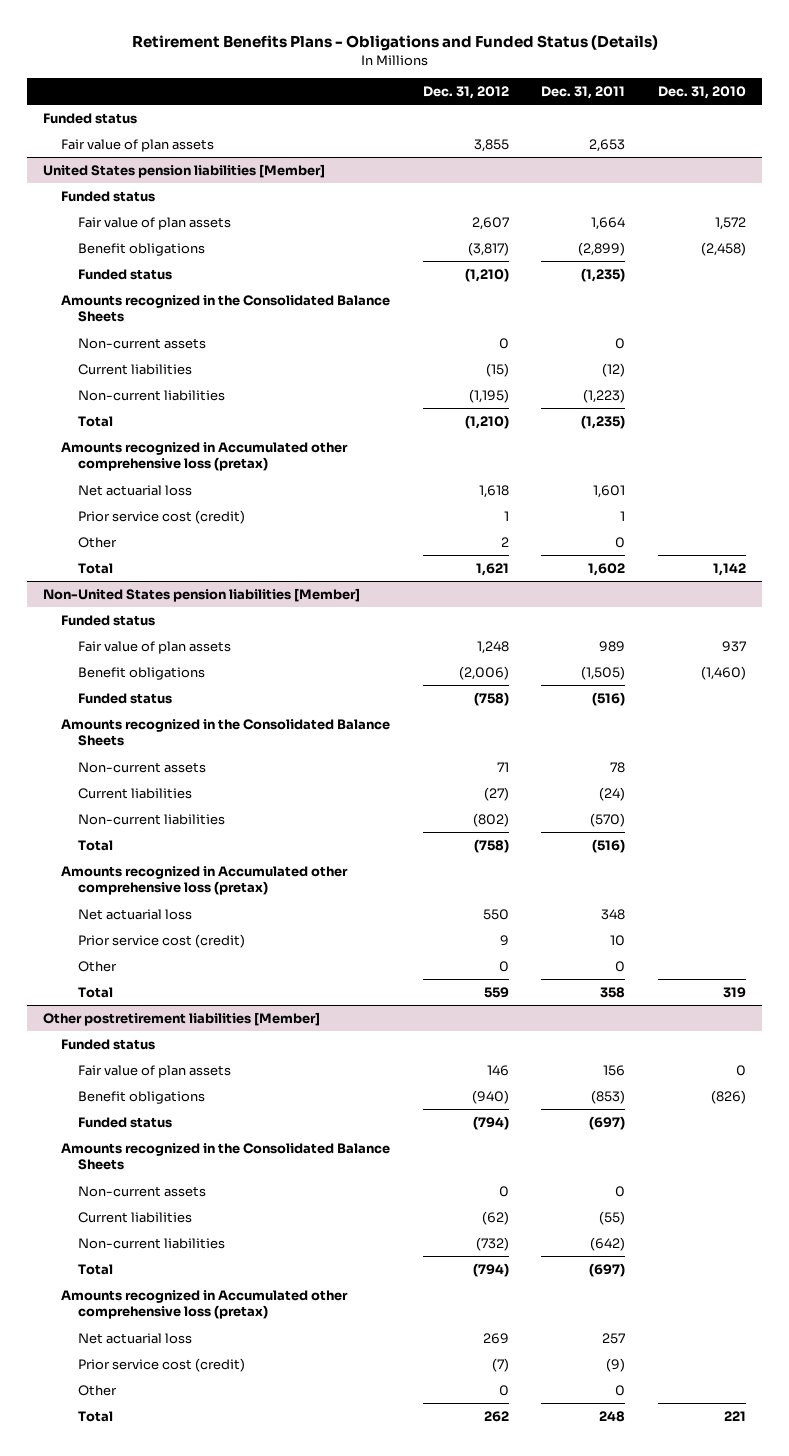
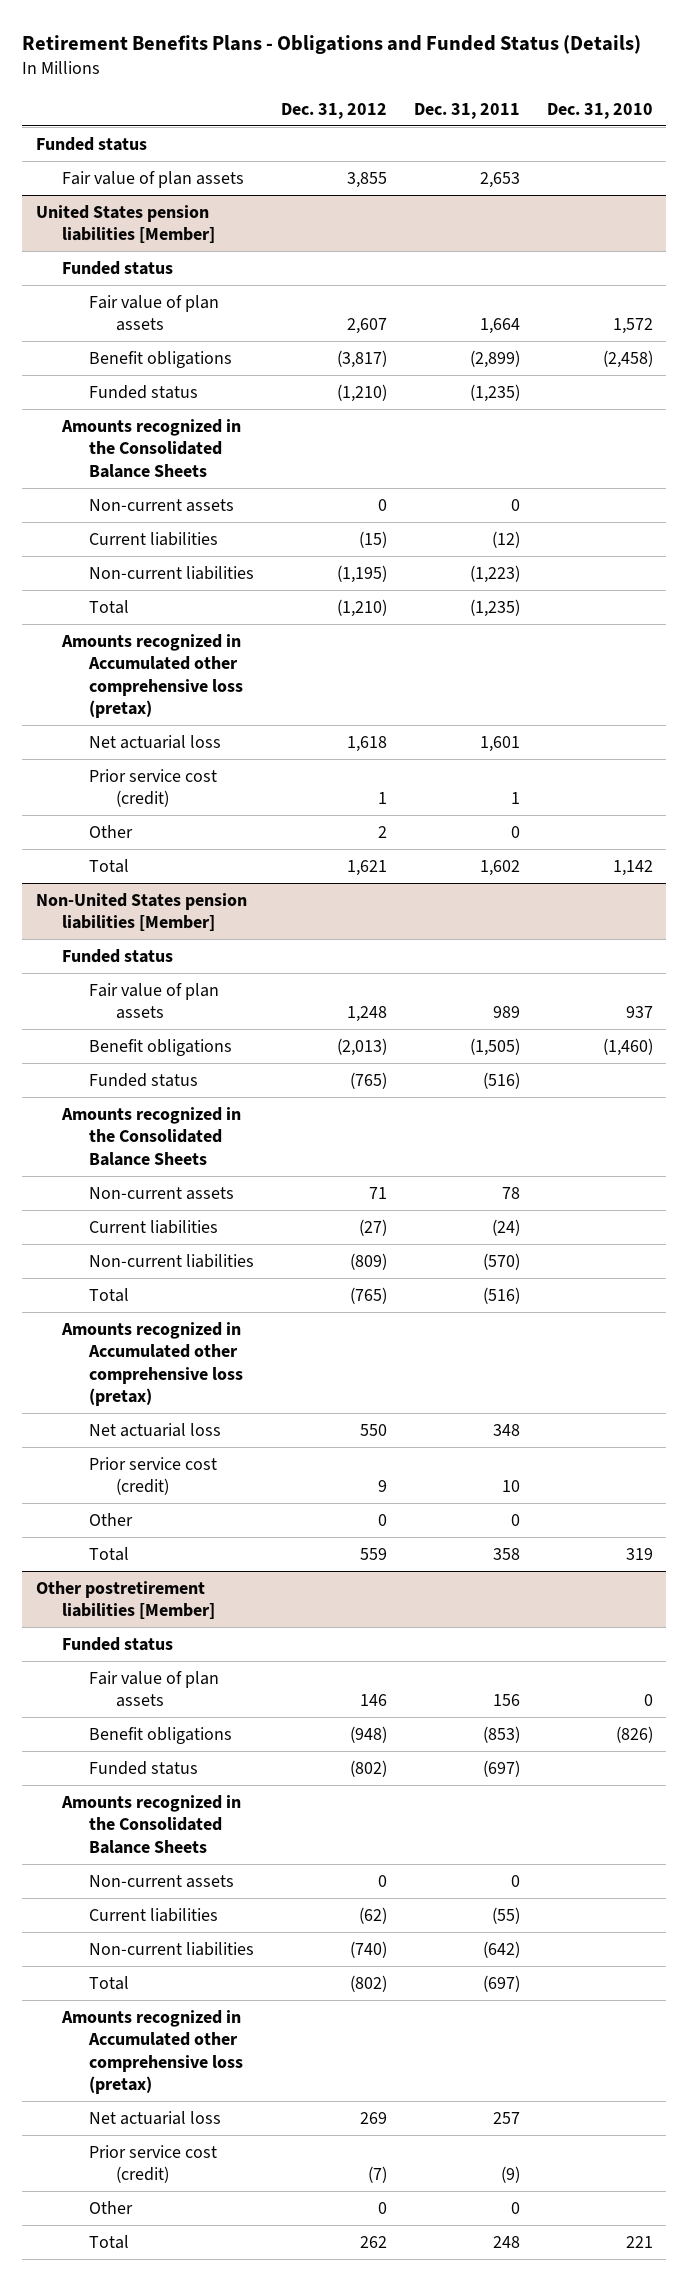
@ Non-United States pension liabilities [Member]
- Benefit obligations | (2,006) | (1,505) | (1,460)
- Funded status | (758) | (516) |
+ Benefit obligations | (2,013) | (1,505) | (1,460)
+ Funded status | (765) | (516) |
- Non-current liabilities | (802) | (570) |
- Total | (758) | (516) |
+ Non-current liabilities | (809) | (570) |
+ Total | (765) | (516) |
@ Other postretirement liabilities [Member]
- Benefit obligations | (940) | (853) | (826)
- Funded status | (794) | (697) |
+ Benefit obligations | (948) | (853) | (826)
+ Funded status | (802) | (697) |
- Non-current liabilities | (732) | (642) |
- Total | (794) | (697) |
+ Non-current liabilities | (740) | (642) |
+ Total | (802) | (697) |

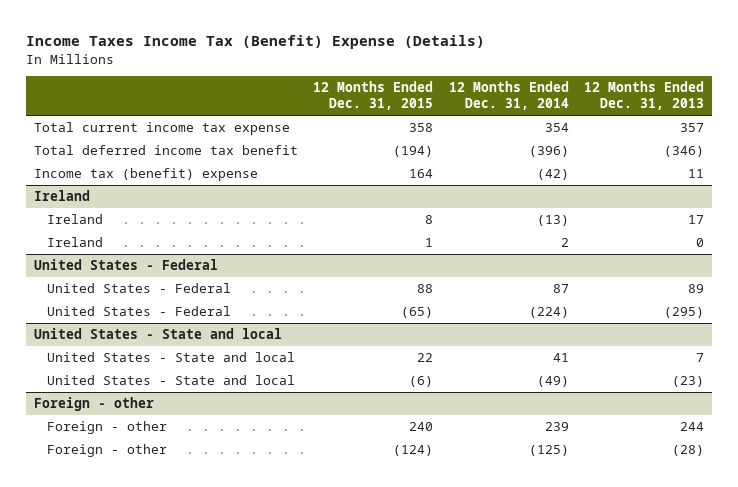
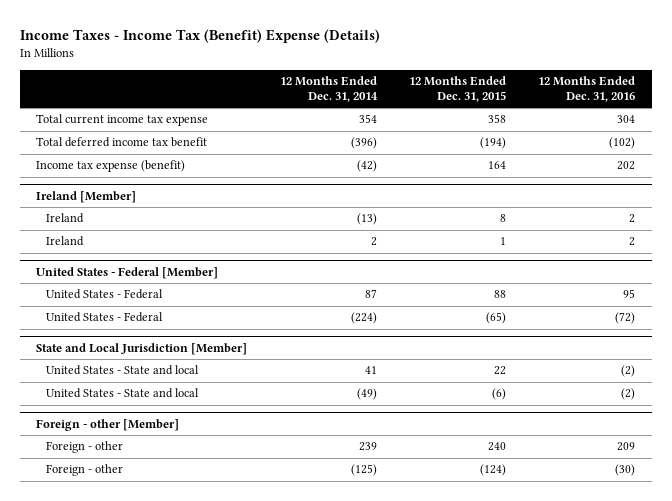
- Income Taxes Income Tax (Benefit) Expense (Details)
+ Income Taxes - Income Tax (Benefit) Expense (Details)
- | 12 Months Ended Dec. 31, 2015 | 12 Months Ended Dec. 31, 2014 | 12 Months Ended Dec. 31, 2013
+ | 12 Months Ended Dec. 31, 2014 | 12 Months Ended Dec. 31, 2015 | 12 Months Ended Dec. 31, 2016
- Income tax (benefit) expense | 164 | (42) | 11
- Ireland
+ Income tax expense (benefit) | (42) | 164 | 202
+ Ireland [Member]
- United States - Federal
+ United States - Federal [Member]
- United States - State and local
+ State and Local Jurisdiction [Member]
- Foreign - other
+ Foreign - other [Member]

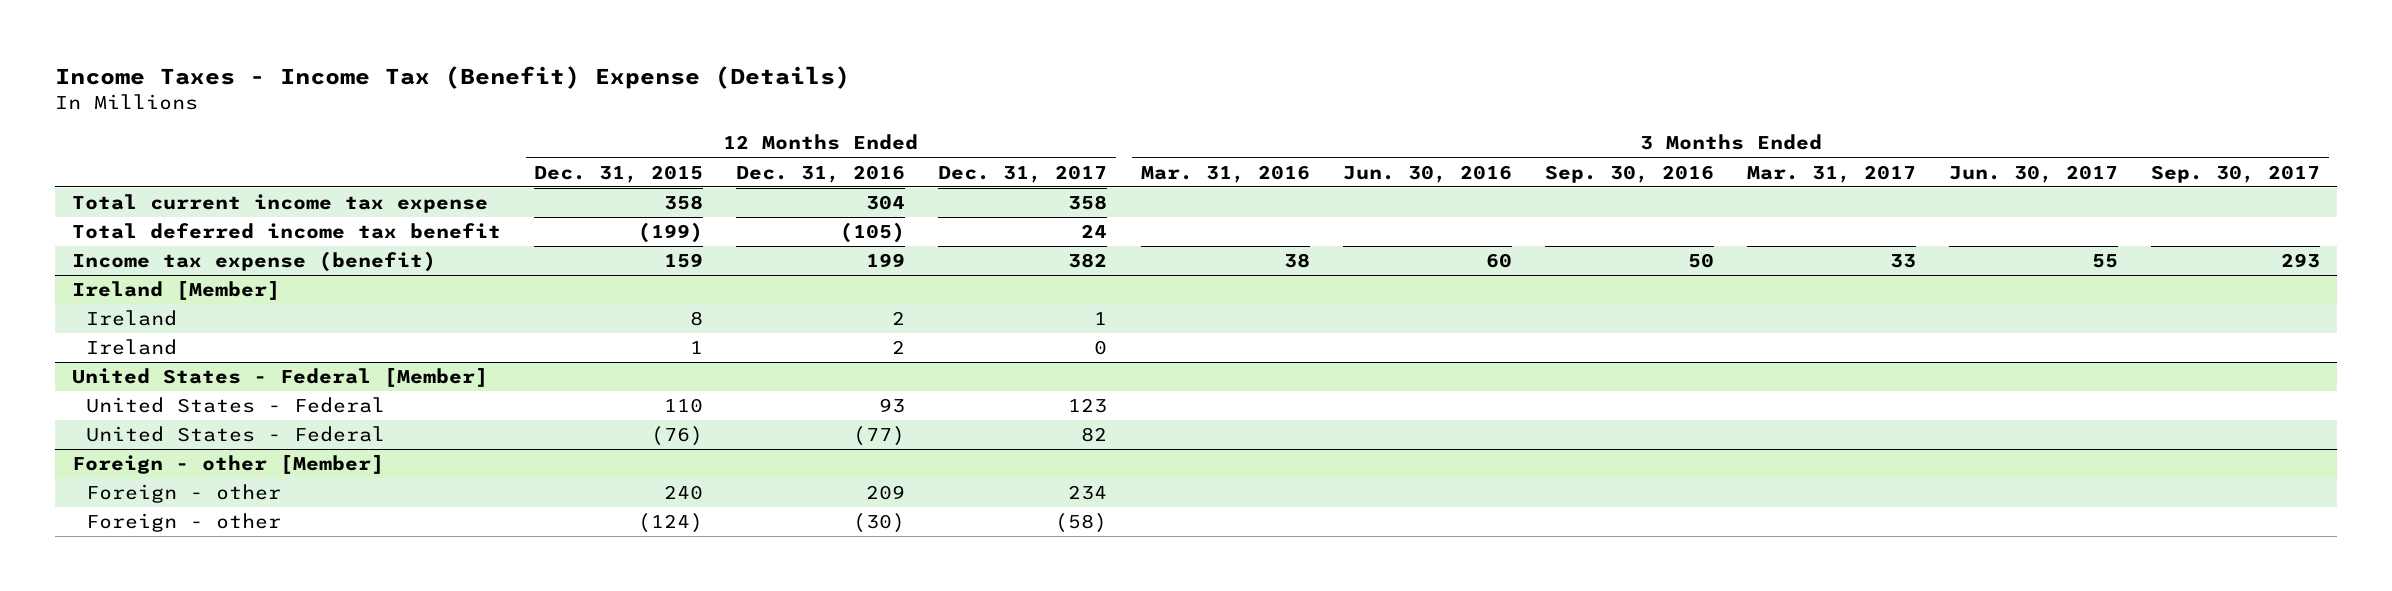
- | 12 Months Ended Dec. 31, 2014 | 12 Months Ended Dec. 31, 2015 | 12 Months Ended Dec. 31, 2016
+ | 12 Months Ended Dec. 31, 2015 | 12 Months Ended Dec. 31, 2016 | 12 Months Ended Dec. 31, 2017 | 3 Months Ended Mar. 31, 2016 | 3 Months Ended Jun. 30, 2016 | 3 Months Ended Sep. 30, 2016 | 3 Months Ended Mar. 31, 2017 | 3 Months Ended Jun. 30, 2017 | 3 Months Ended Sep. 30, 2017
- Total deferred income tax benefit | (396) | (194) | (102)
- Income tax expense (benefit) | (42) | 164 | 202
+ Total deferred income tax benefit | (199) | (105) | 24 | | | | | |
+ Income tax expense (benefit) | 159 | 199 | 382 | 38 | 60 | 50 | 33 | 55 | 293
@ United States - Federal [Member]
- United States - Federal | 87 | 88 | 95
- United States - Federal | (224) | (65) | (72)
- State and Local Jurisdiction [Member]
- United States - State and local | 41 | 22 | (2)
- United States - State and local | (49) | (6) | (2)
@ United States - Federal [Member]
+ United States - Federal | 110 | 93 | 123 | | | | | |
+ United States - Federal | (76) | (77) | 82 | | | | | |

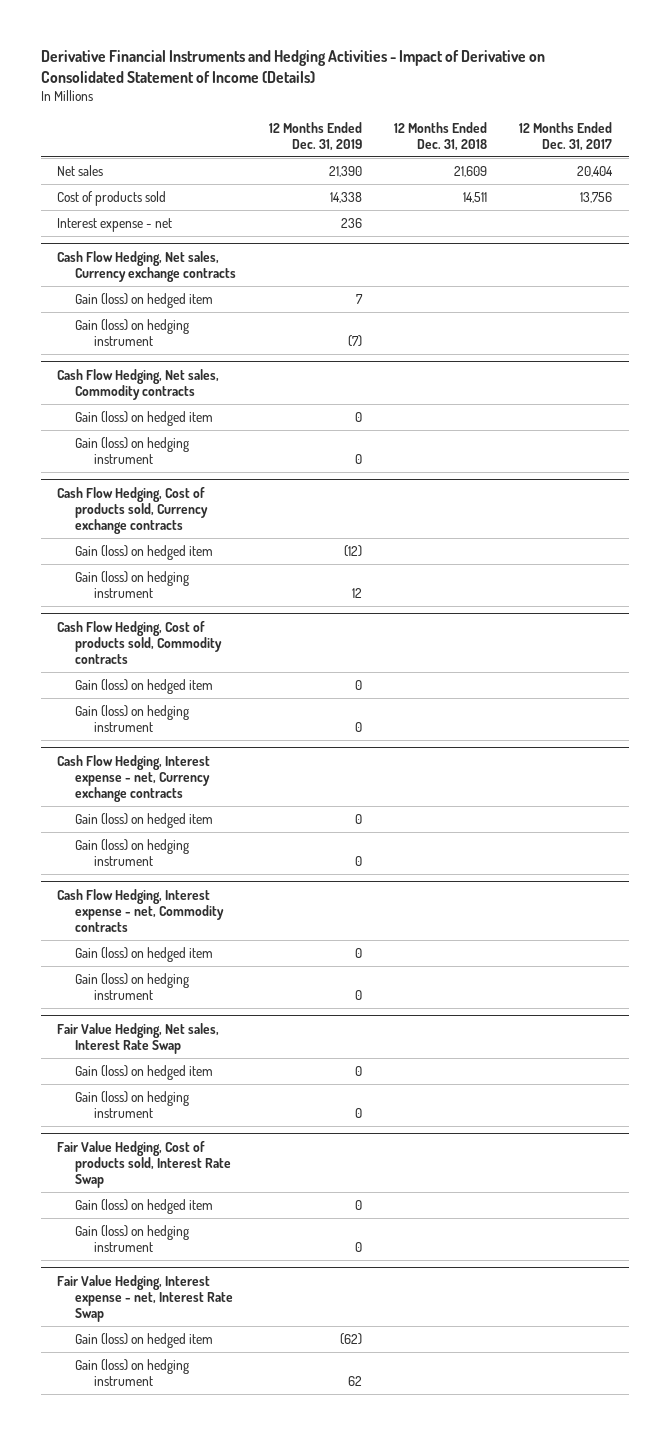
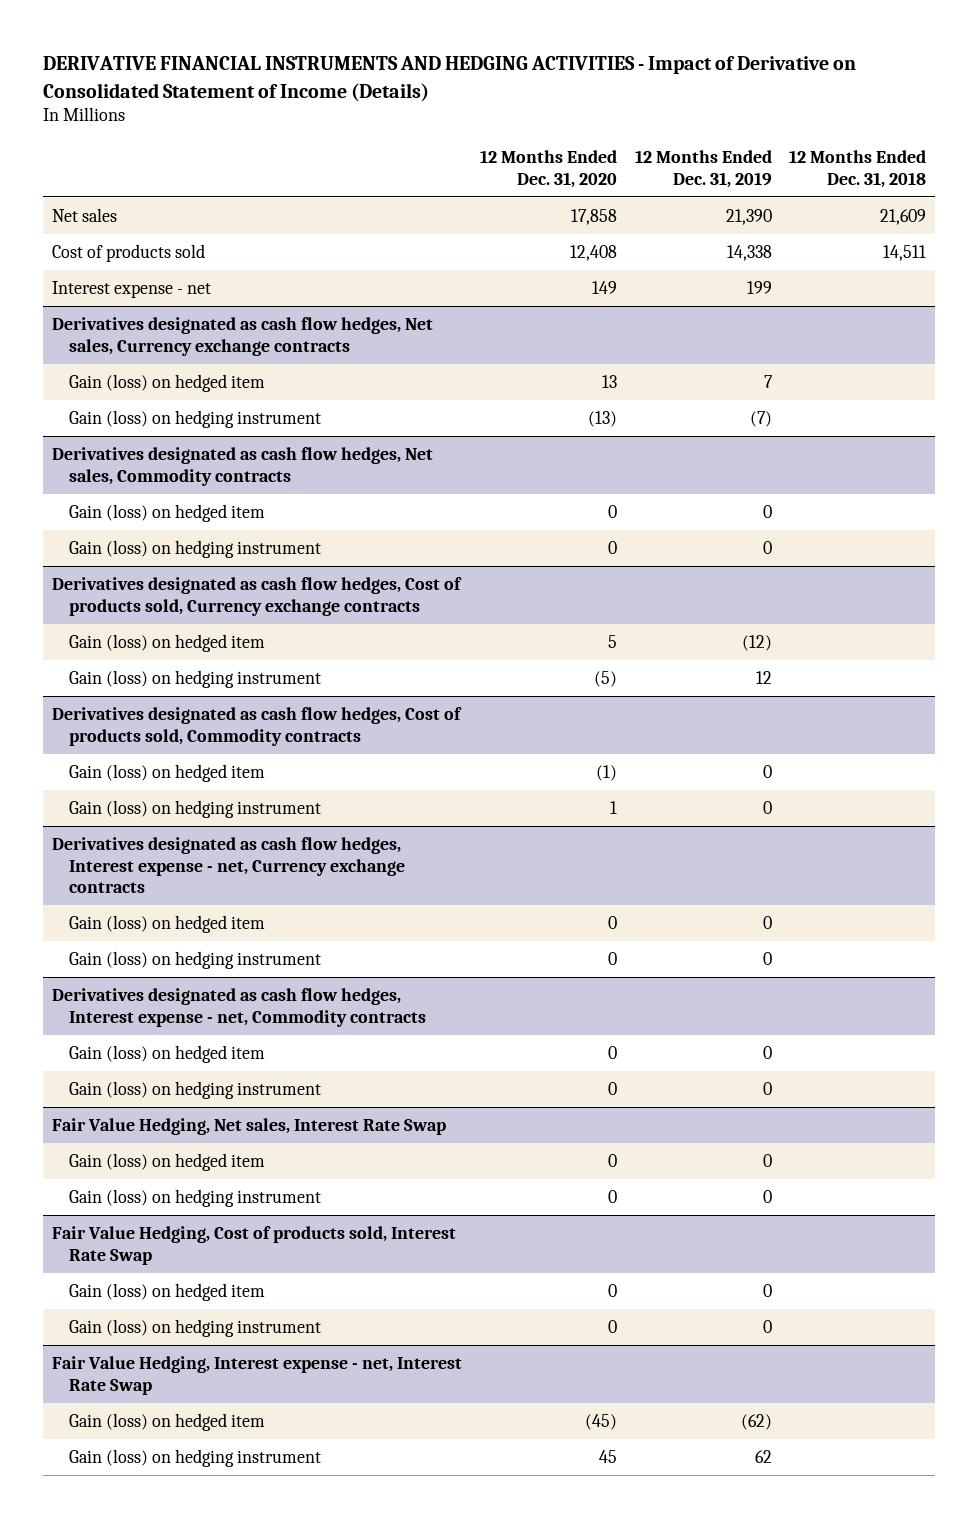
- Derivative Financial Instruments and Hedging Activities - Impact of Derivative on Consolidated Statement of Income (Details)
+ DERIVATIVE FINANCIAL INSTRUMENTS AND HEDGING ACTIVITIES - Impact of Derivative on Consolidated Statement of Income (Details)
- | 12 Months Ended Dec. 31, 2019 | 12 Months Ended Dec. 31, 2018 | 12 Months Ended Dec. 31, 2017
+ | 12 Months Ended Dec. 31, 2020 | 12 Months Ended Dec. 31, 2019 | 12 Months Ended Dec. 31, 2018
- Interest expense - net | 236 | |
- Cash Flow Hedging, Net sales, Currency exchange contracts
+ Interest expense - net | 149 | 199 |
+ Derivatives designated as cash flow hedges, Net sales, Currency exchange contracts
- Cash Flow Hedging, Net sales, Commodity contracts
+ Derivatives designated as cash flow hedges, Net sales, Commodity contracts
- Cash Flow Hedging, Cost of products sold, Currency exchange contracts
+ Derivatives designated as cash flow hedges, Cost of products sold, Currency exchange contracts
- Cash Flow Hedging, Cost of products sold, Commodity contracts
+ Derivatives designated as cash flow hedges, Cost of products sold, Commodity contracts
- Cash Flow Hedging, Interest expense - net, Currency exchange contracts
+ Derivatives designated as cash flow hedges, Interest expense - net, Currency exchange contracts
- Cash Flow Hedging, Interest expense - net, Commodity contracts
+ Derivatives designated as cash flow hedges, Interest expense - net, Commodity contracts

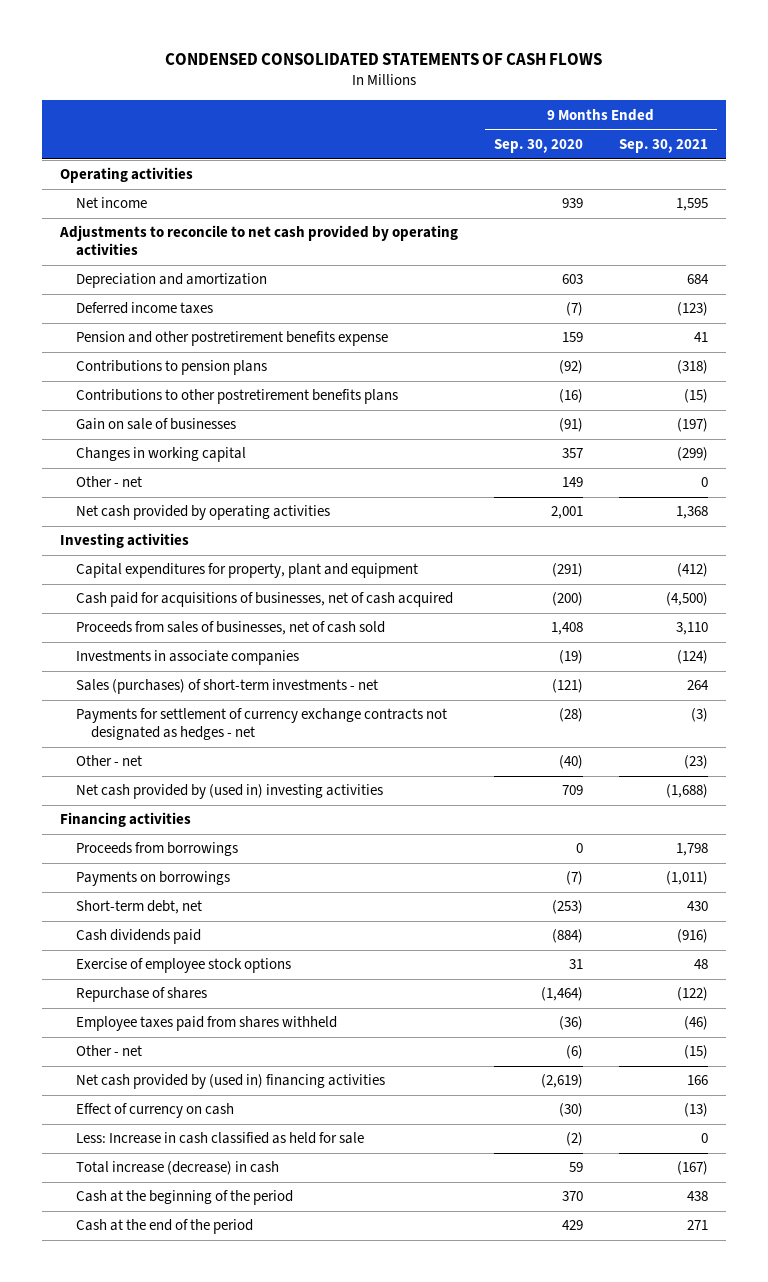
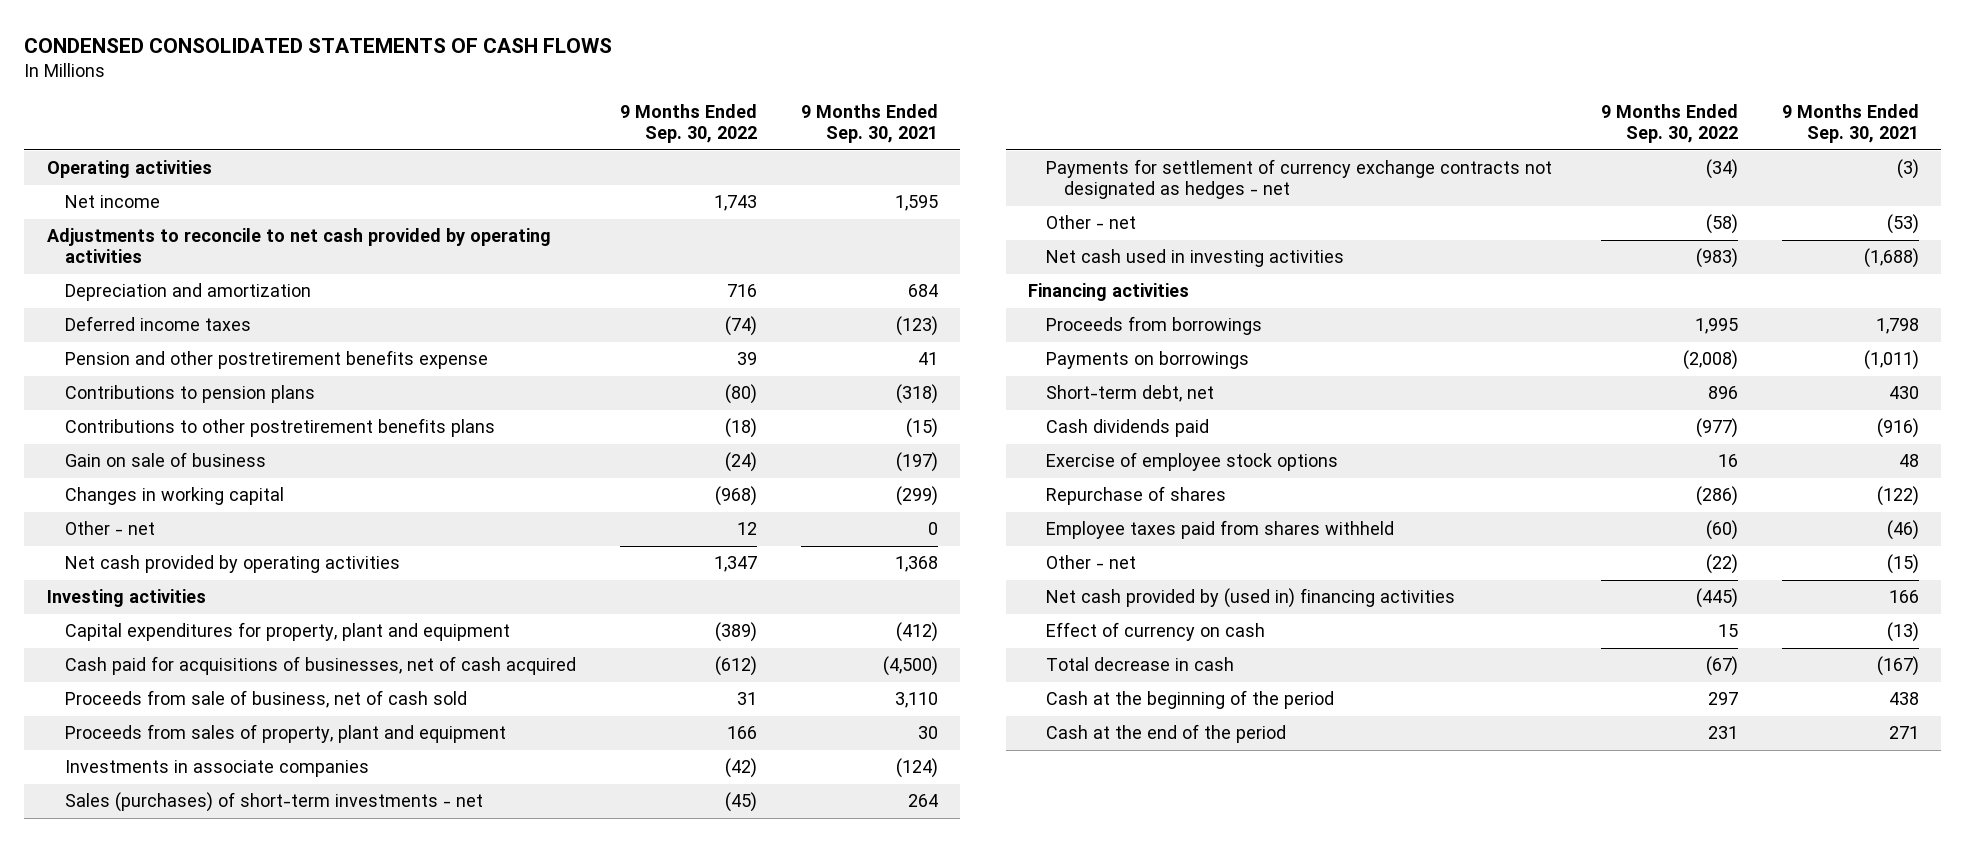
- | 9 Months Ended Sep. 30, 2020 | 9 Months Ended Sep. 30, 2021
+ | 9 Months Ended Sep. 30, 2022 | 9 Months Ended Sep. 30, 2021
- Gain on sale of businesses | (91) | (197)
+ Gain on sale of business | (24) | (197)
- Proceeds from sales of businesses, net of cash sold | 1,408 | 3,110
+ Proceeds from sale of business, net of cash sold | 31 | 3,110
+ Proceeds from sales of property, plant and equipment | 166 | 30
- Other - net | (40) | (23)
- Net cash provided by (used in) investing activities | 709 | (1,688)
+ Other - net | (58) | (53)
+ Net cash used in investing activities | (983) | (1,688)
- Less: Increase in cash classified as held for sale | (2) | 0
- Total increase (decrease) in cash | 59 | (167)
+ Total decrease in cash | (67) | (167)

